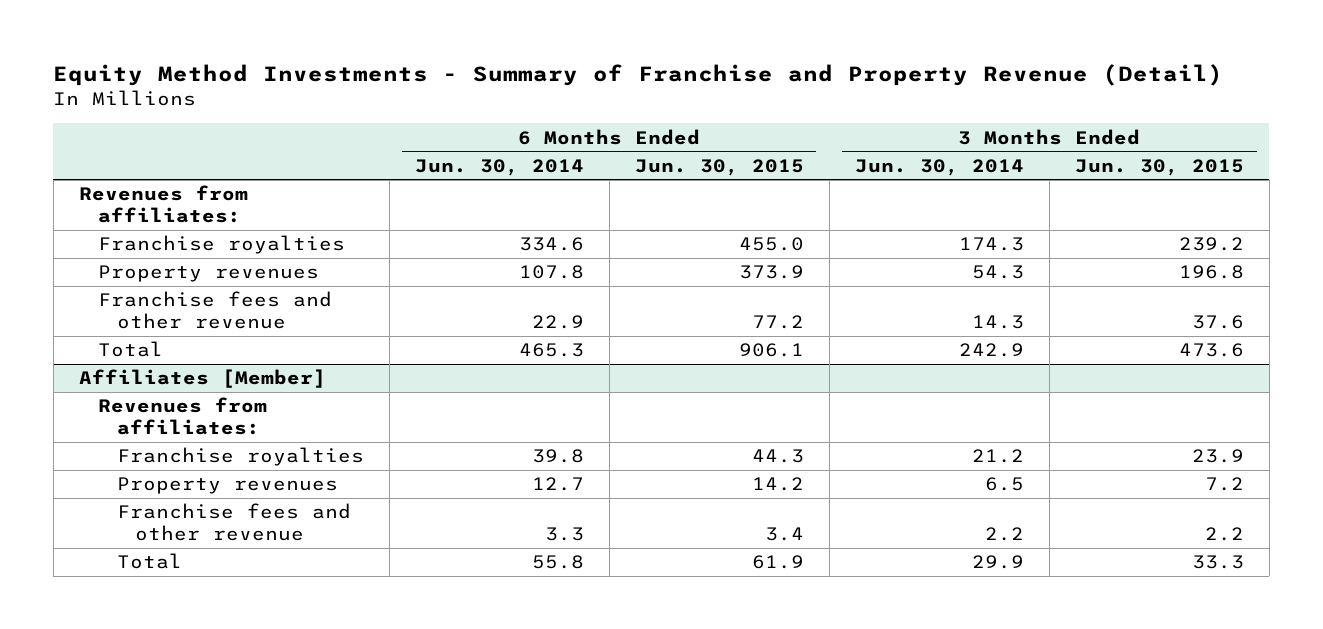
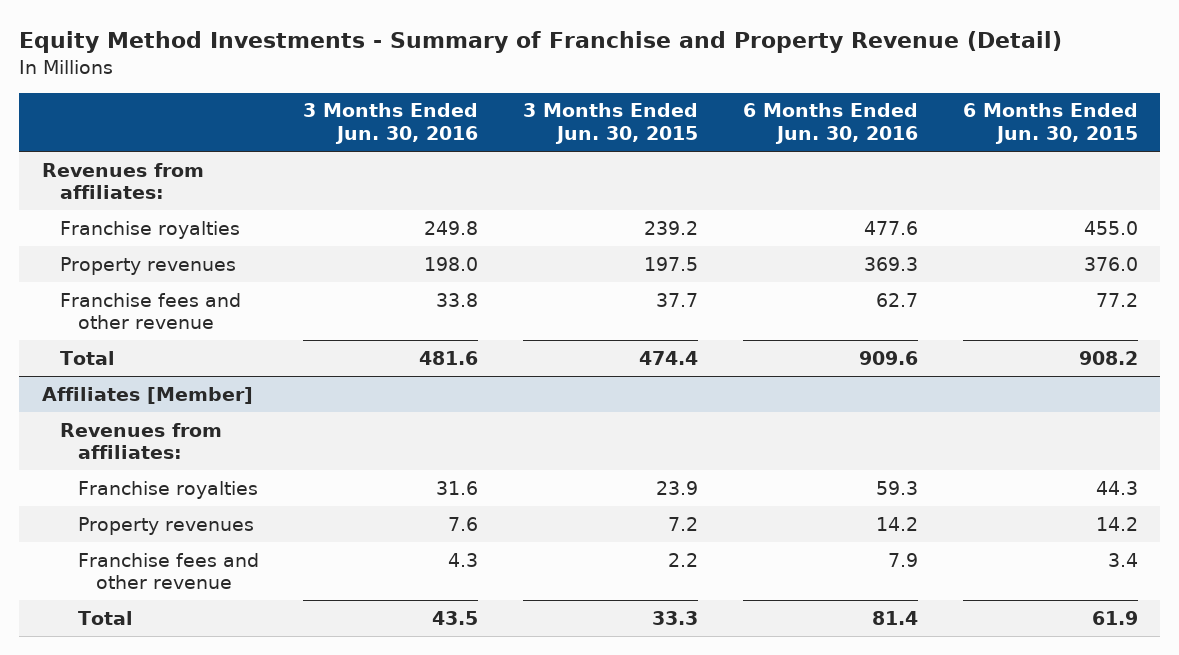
- | 6 Months Ended Jun. 30, 2014 | 6 Months Ended Jun. 30, 2015 | 3 Months Ended Jun. 30, 2014 | 3 Months Ended Jun. 30, 2015
+ | 3 Months Ended Jun. 30, 2016 | 3 Months Ended Jun. 30, 2015 | 6 Months Ended Jun. 30, 2016 | 6 Months Ended Jun. 30, 2015
- Property revenues | 107.8 | 373.9 | 54.3 | 196.8
- Franchise fees and other revenue | 22.9 | 77.2 | 14.3 | 37.6
- Total | 465.3 | 906.1 | 242.9 | 473.6
+ Property revenues | 198.0 | 197.5 | 369.3 | 376.0
+ Franchise fees and other revenue | 33.8 | 37.7 | 62.7 | 77.2
+ Total | 481.6 | 474.4 | 909.6 | 908.2

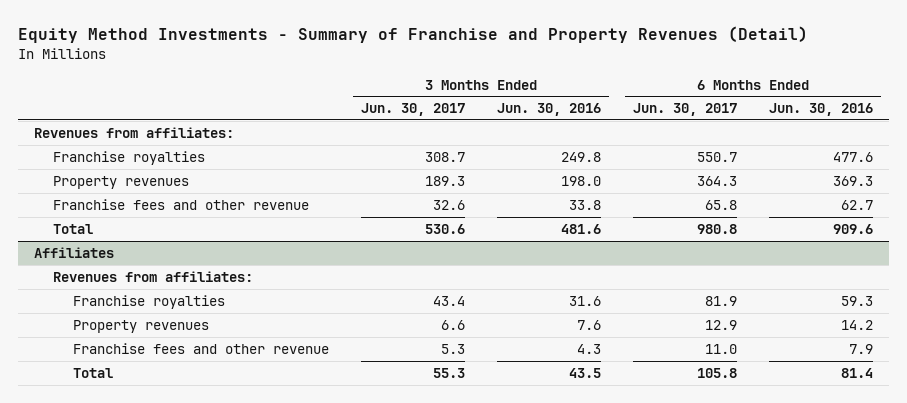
- Equity Method Investments - Summary of Franchise and Property Revenue (Detail)
+ Equity Method Investments - Summary of Franchise and Property Revenues (Detail)
- | 3 Months Ended Jun. 30, 2016 | 3 Months Ended Jun. 30, 2015 | 6 Months Ended Jun. 30, 2016 | 6 Months Ended Jun. 30, 2015
+ | 3 Months Ended Jun. 30, 2017 | 3 Months Ended Jun. 30, 2016 | 6 Months Ended Jun. 30, 2017 | 6 Months Ended Jun. 30, 2016
- Affiliates [Member]
+ Affiliates

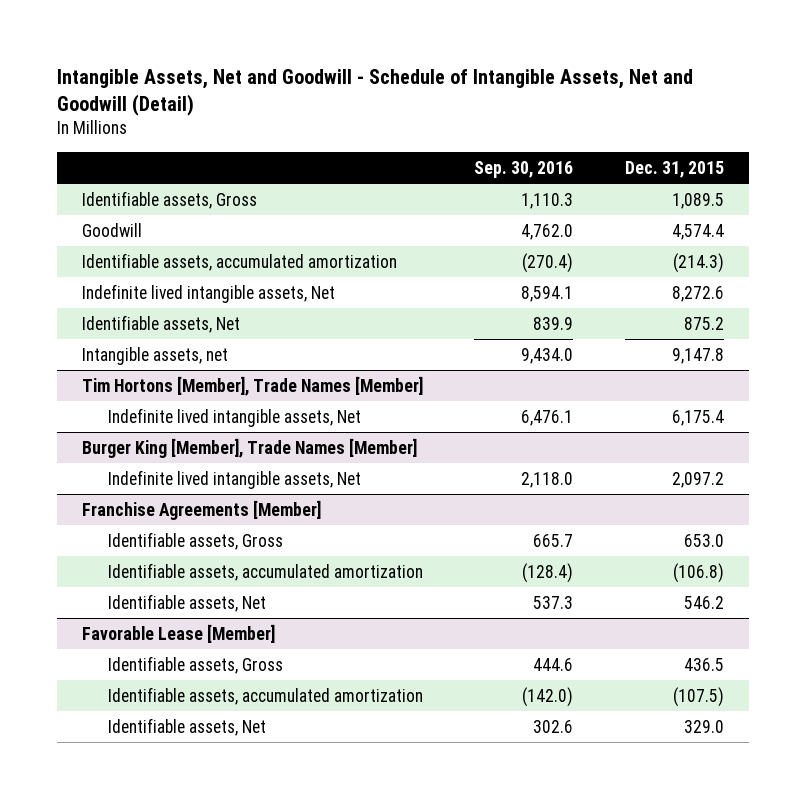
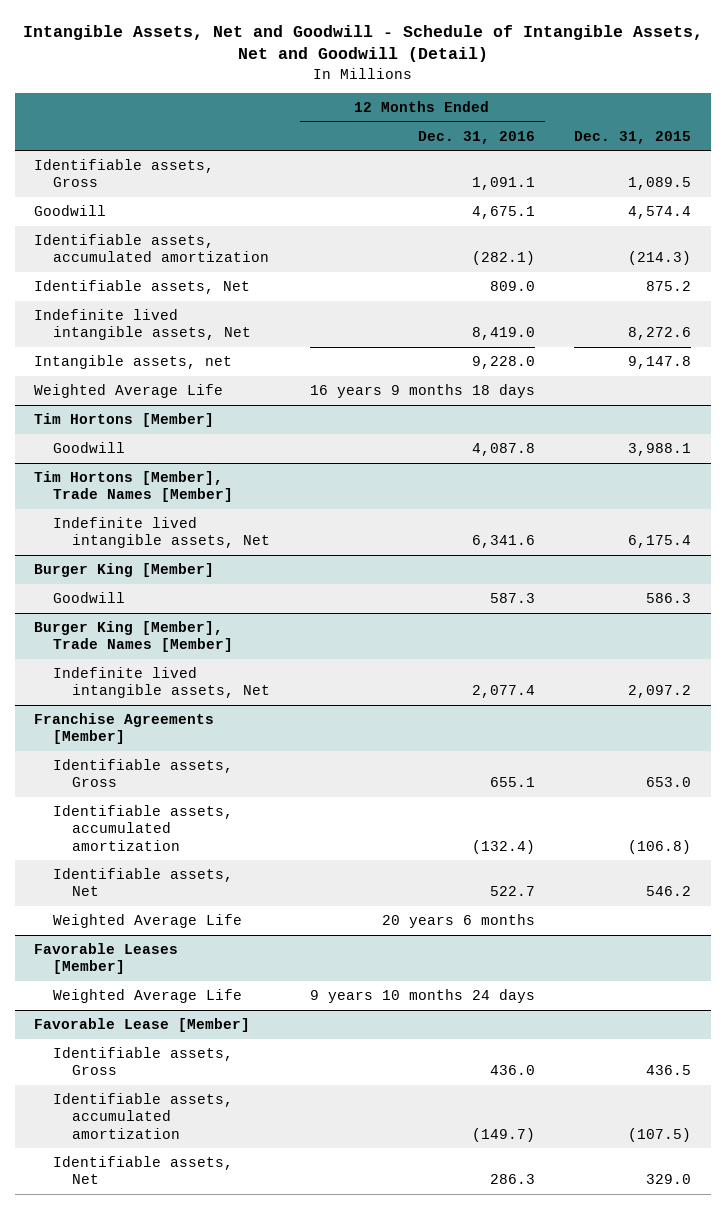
- | Sep. 30, 2016 | Dec. 31, 2015
+ | 12 Months Ended Dec. 31, 2016 | Dec. 31, 2015
moved down: Indefinite lived intangible assets, Net | 8,419.0 | 8,272.6
+ Weighted Average Life | 16 years 9 months 18 days |
+ Tim Hortons [Member]
+ Goodwill | 4,087.8 | 3,988.1
+ Burger King [Member]
+ Goodwill | 587.3 | 586.3
@ Franchise Agreements [Member]
+ Weighted Average Life | 20 years 6 months |
+ Favorable Leases [Member]
+ Weighted Average Life | 9 years 10 months 24 days |

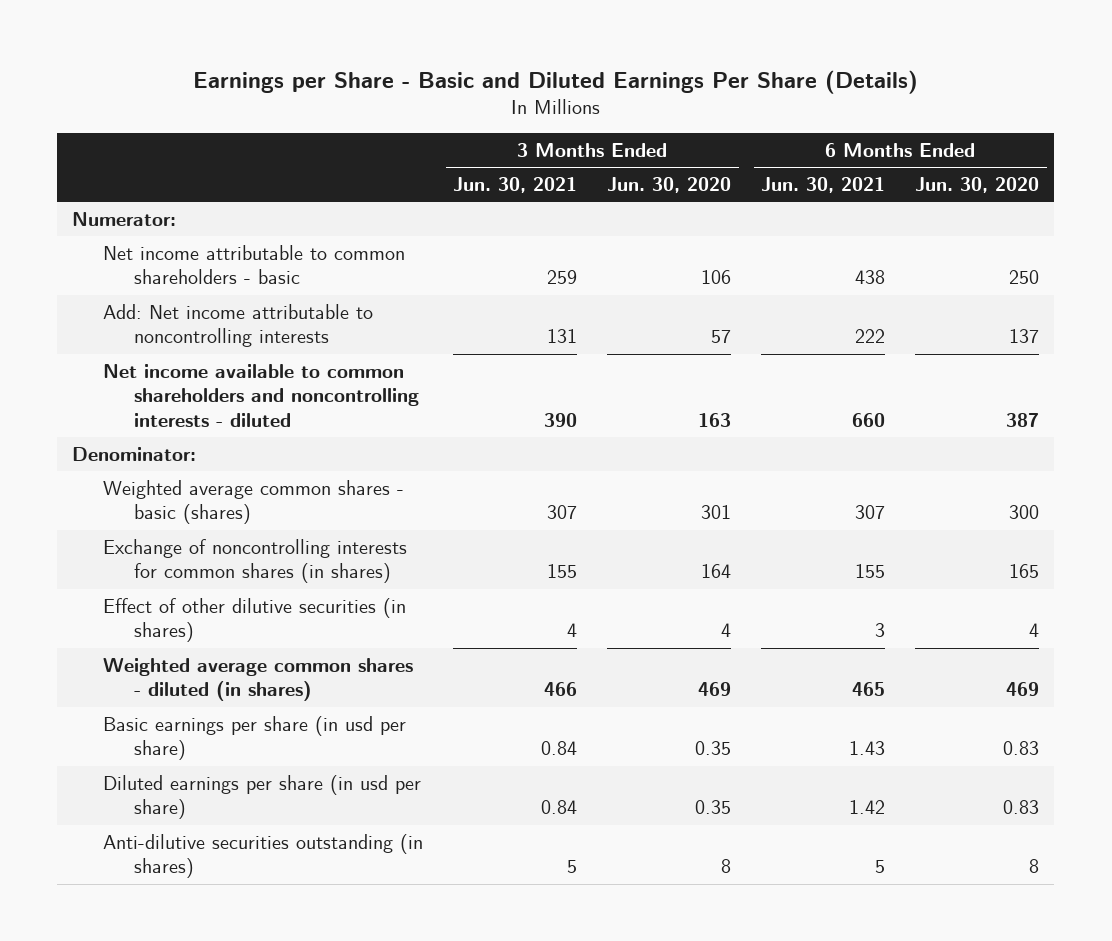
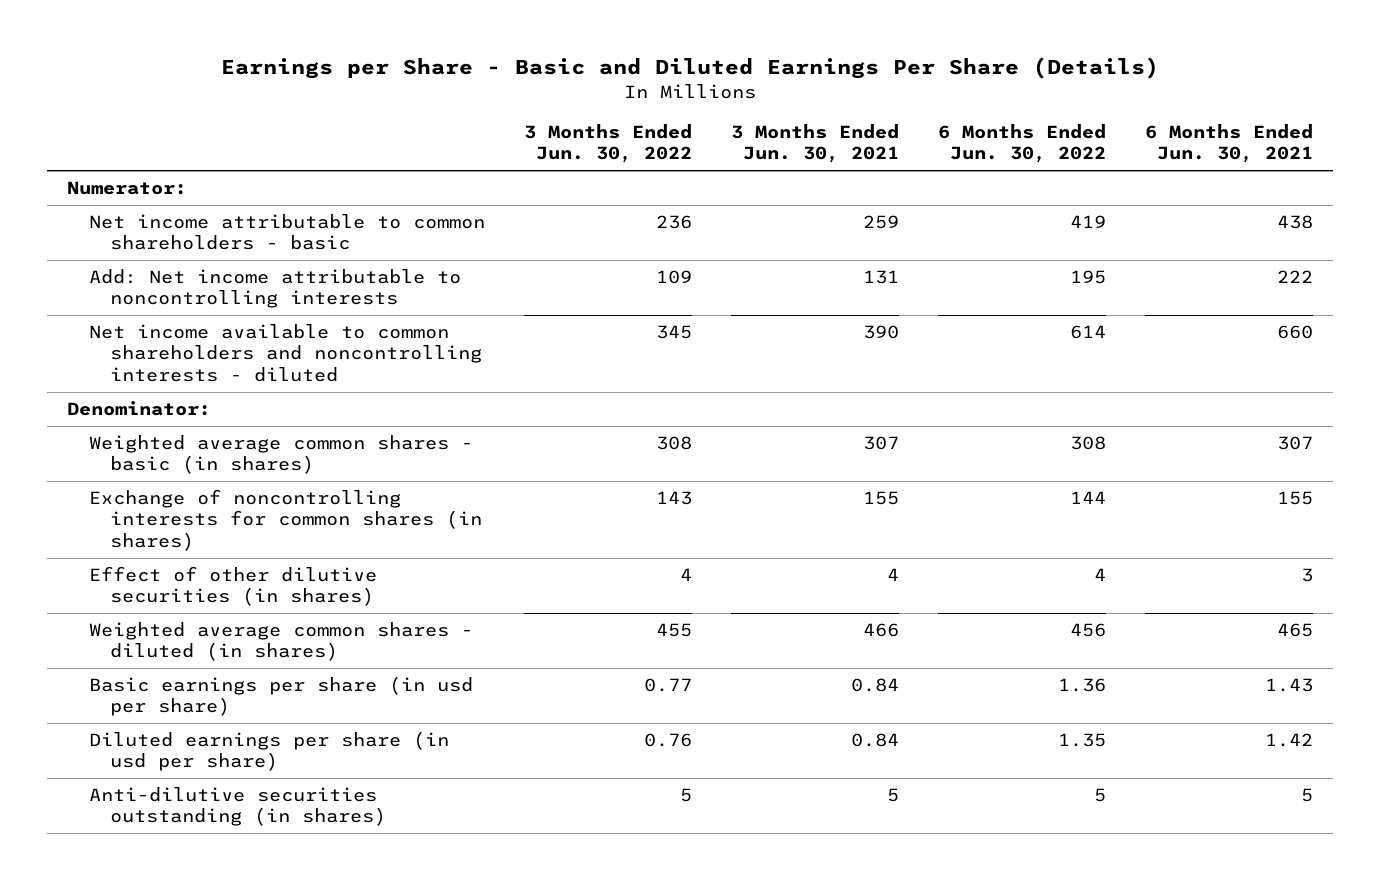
- | 3 Months Ended Jun. 30, 2021 | 3 Months Ended Jun. 30, 2020 | 6 Months Ended Jun. 30, 2021 | 6 Months Ended Jun. 30, 2020
+ | 3 Months Ended Jun. 30, 2022 | 3 Months Ended Jun. 30, 2021 | 6 Months Ended Jun. 30, 2022 | 6 Months Ended Jun. 30, 2021
- Weighted average common shares - basic (shares) | 307 | 301 | 307 | 300
+ Weighted average common shares - basic (in shares) | 308 | 307 | 308 | 307

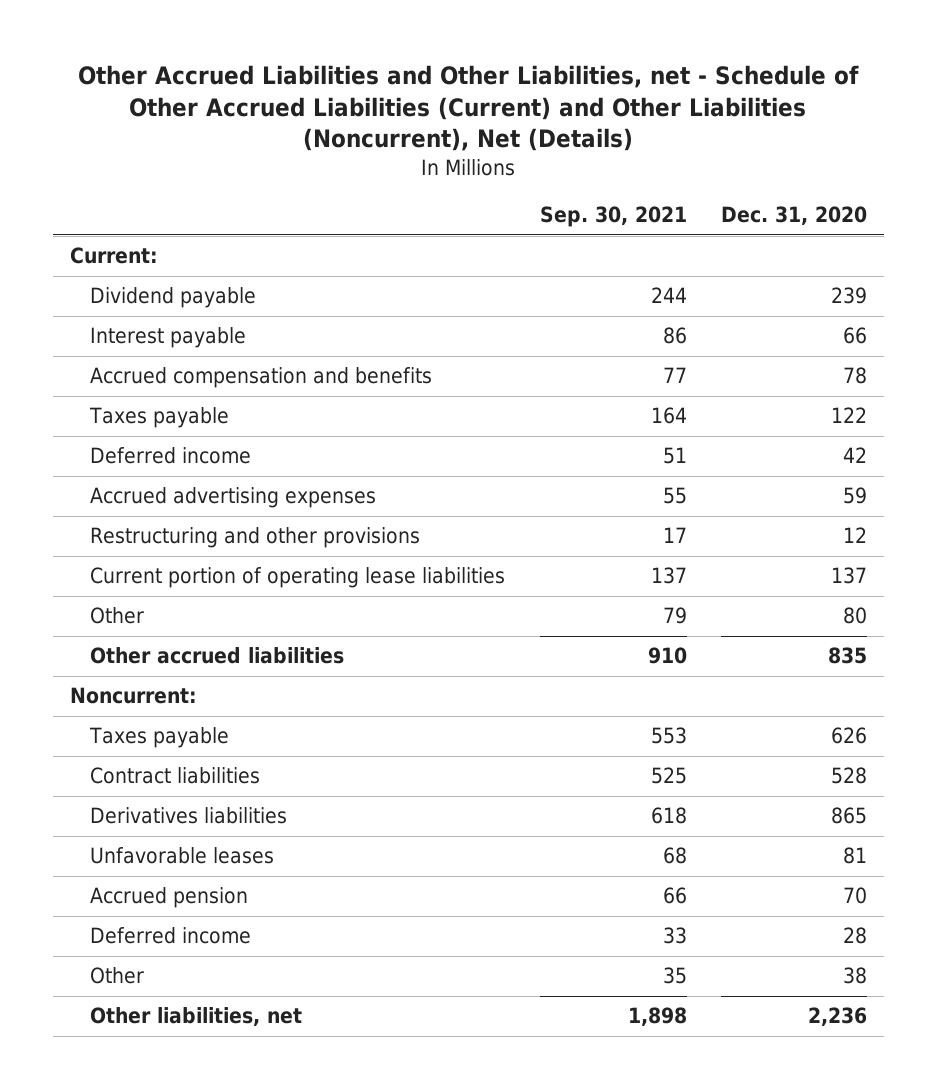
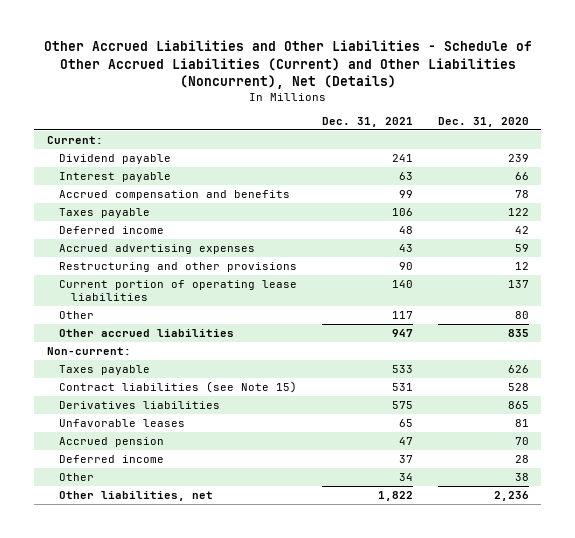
- Other Accrued Liabilities and Other Liabilities, net - Schedule of Other Accrued Liabilities (Current) and Other Liabilities (Noncurrent), Net (Details)
+ Other Accrued Liabilities and Other Liabilities - Schedule of Other Accrued Liabilities (Current) and Other Liabilities (Noncurrent), Net (Details)
- | Sep. 30, 2021 | Dec. 31, 2020
+ | Dec. 31, 2021 | Dec. 31, 2020
- Noncurrent:
+ Non-current:
- Contract liabilities | 525 | 528
+ Contract liabilities (see Note 15) | 531 | 528

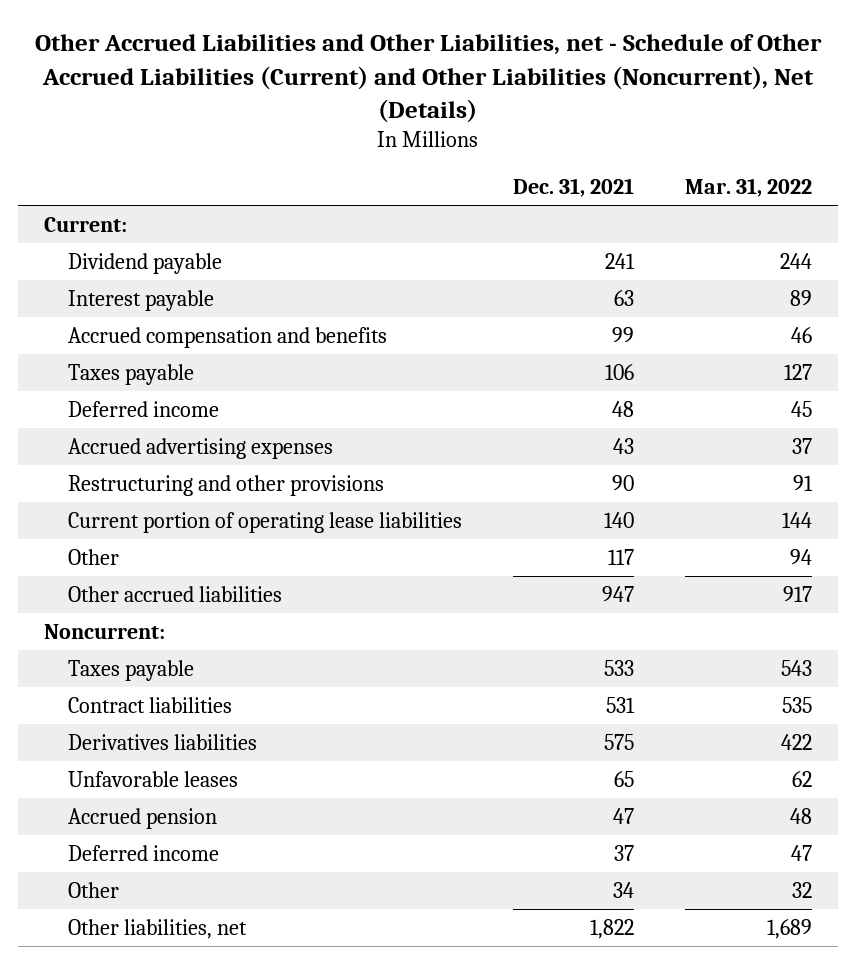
- Other Accrued Liabilities and Other Liabilities - Schedule of Other Accrued Liabilities (Current) and Other Liabilities (Noncurrent), Net (Details)
+ Other Accrued Liabilities and Other Liabilities, net - Schedule of Other Accrued Liabilities (Current) and Other Liabilities (Noncurrent), Net (Details)
- | Dec. 31, 2021 | Dec. 31, 2020
+ | Dec. 31, 2021 | Mar. 31, 2022
- Non-current:
+ Noncurrent:
- Contract liabilities (see Note 15) | 531 | 528
+ Contract liabilities | 531 | 535

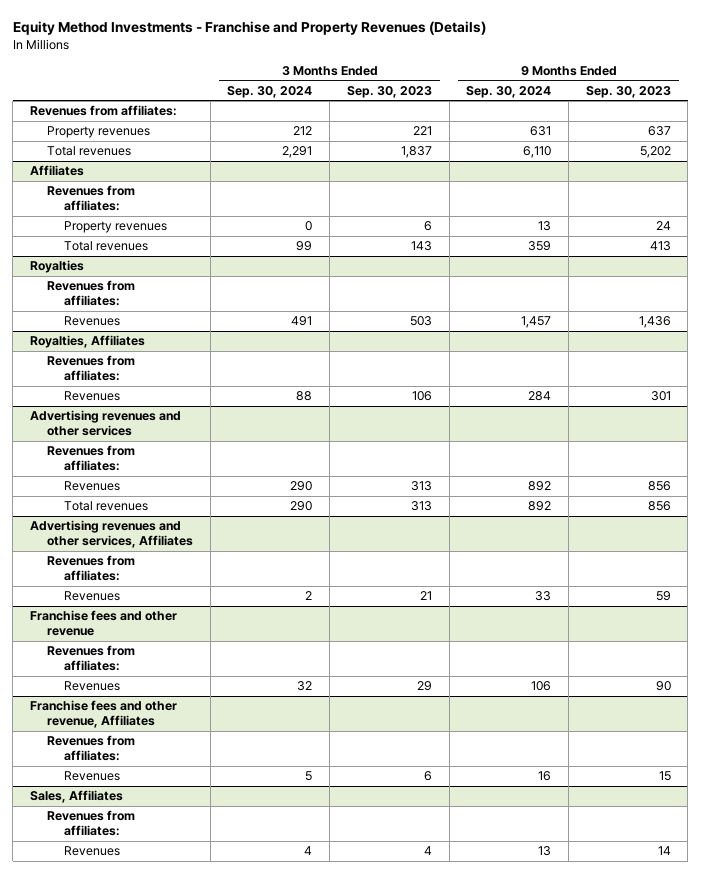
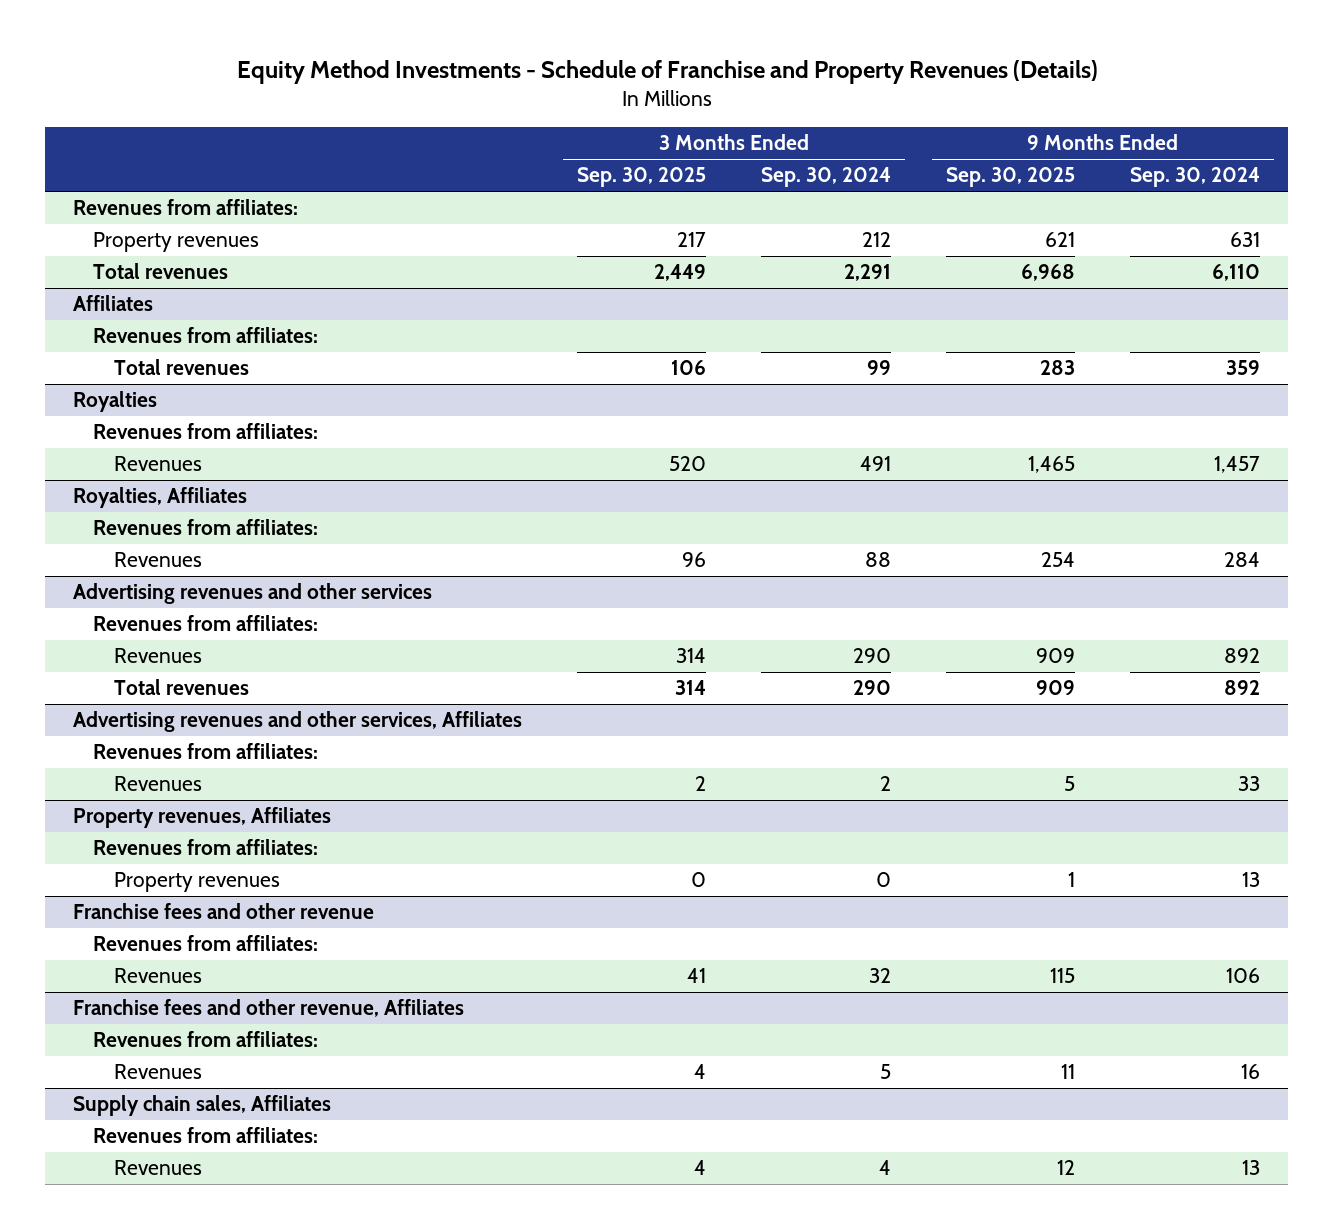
- Equity Method Investments - Franchise and Property Revenues (Details)
+ Equity Method Investments - Schedule of Franchise and Property Revenues (Details)
- | 3 Months Ended Sep. 30, 2024 | 3 Months Ended Sep. 30, 2023 | 9 Months Ended Sep. 30, 2024 | 9 Months Ended Sep. 30, 2023
+ | 3 Months Ended Sep. 30, 2025 | 3 Months Ended Sep. 30, 2024 | 9 Months Ended Sep. 30, 2025 | 9 Months Ended Sep. 30, 2024
@ Affiliates
- Property revenues | 0 | 6 | 13 | 24
+ Property revenues, Affiliates
+ Revenues from affiliates:
+ Property revenues | 0 | 0 | 1 | 13
- Sales, Affiliates
+ Supply chain sales, Affiliates

